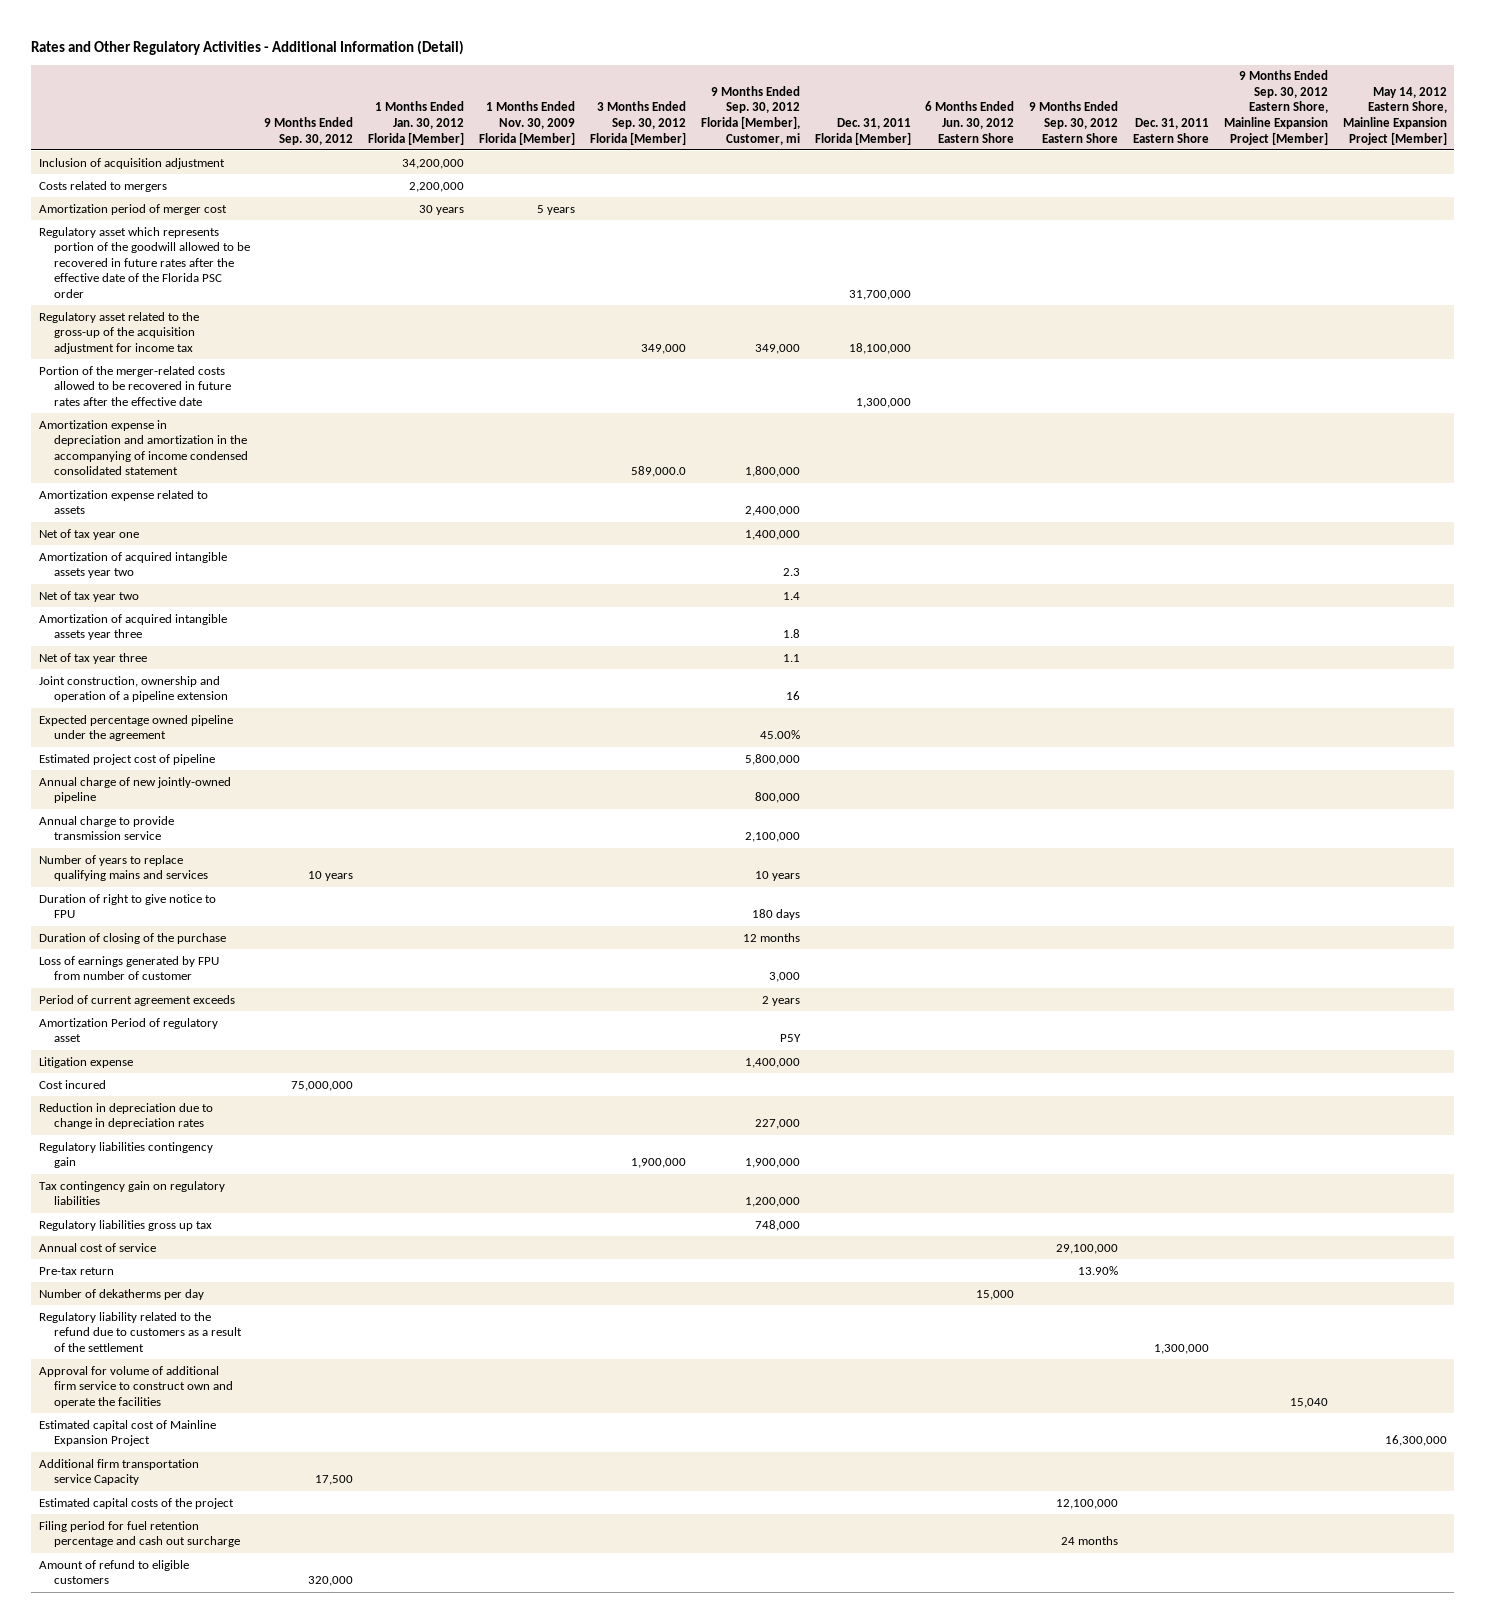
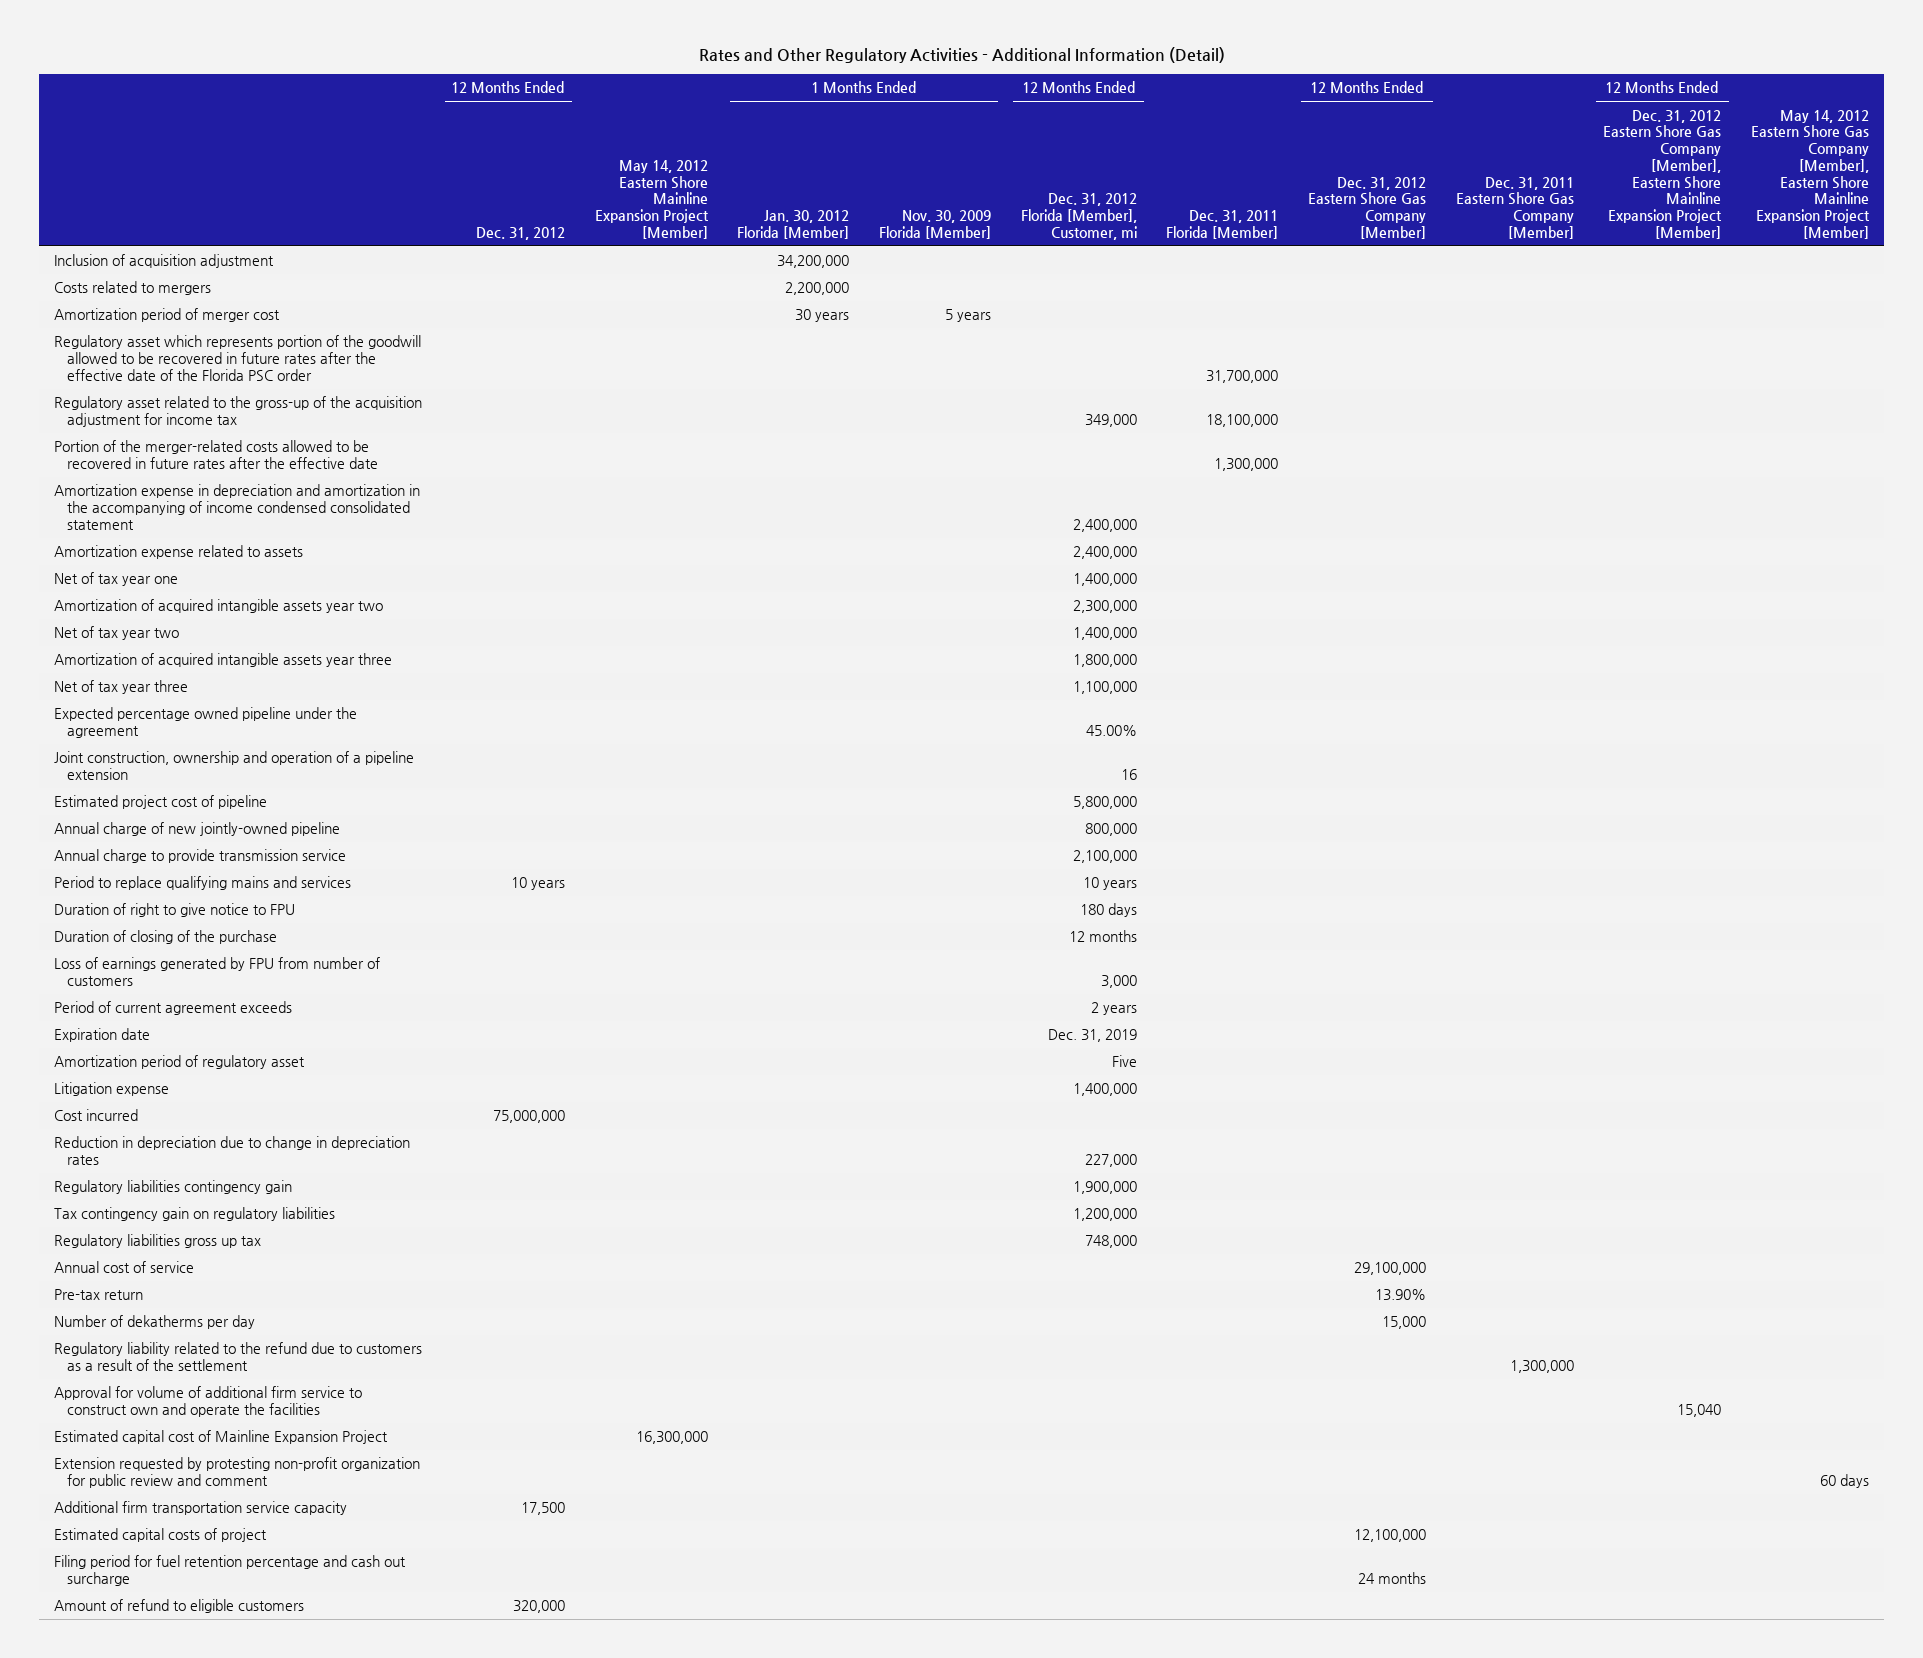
- | 9 Months Ended Sep. 30, 2012 | 1 Months Ended Jan. 30, 2012 Florida [Member] | 1 Months Ended Nov. 30, 2009 Florida [Member] | 3 Months Ended Sep. 30, 2012 Florida [Member] | 9 Months Ended Sep. 30, 2012 Florida [Member], Customer, mi | Dec. 31, 2011 Florida [Member] | 6 Months Ended Jun. 30, 2012 Eastern Shore | 9 Months Ended Sep. 30, 2012 Eastern Shore | Dec. 31, 2011 Eastern Shore | 9 Months Ended Sep. 30, 2012 Eastern Shore, Mainline Expansion Project [Member] | May 14, 2012 Eastern Shore, Mainline Expansion Project [Member]
+ | 12 Months Ended Dec. 31, 2012 | May 14, 2012 Eastern Shore Mainline Expansion Project [Member] | 1 Months Ended Jan. 30, 2012 Florida [Member] | 1 Months Ended Nov. 30, 2009 Florida [Member] | 12 Months Ended Dec. 31, 2012 Florida [Member], Customer, mi | Dec. 31, 2011 Florida [Member] | 12 Months Ended Dec. 31, 2012 Eastern Shore Gas Company [Member] | Dec. 31, 2011 Eastern Shore Gas Company [Member] | 12 Months Ended Dec. 31, 2012 Eastern Shore Gas Company [Member], Eastern Shore Mainline Expansion Project [Member] | May 14, 2012 Eastern Shore Gas Company [Member], Eastern Shore Mainline Expansion Project [Member]
moved down: Joint construction, ownership and operation of a pipeline extension | | | | | 16 | | | | |
- Number of years to replace qualifying mains and services | 10 years | | | | 10 years | | | | | |
+ Period to replace qualifying mains and services | 10 years | | | | 10 years | | | | |
- Loss of earnings generated by FPU from number of customer | | | | | 3,000 | | | | | |
+ Loss of earnings generated by FPU from number of customers | | | | | 3,000 | | | | |
- Amortization Period of regulatory asset | | | | | P5Y | | | | | |
+ Expiration date | | | | | Dec. 31, 2019 | | | | |
+ Amortization period of regulatory asset | | | | | Five | | | | |
- Cost incured | 75,000,000 | | | | | | | | | |
+ Cost incurred | 75,000,000 | | | | | | | | |
- Additional firm transportation service Capacity | 17,500 | | | | | | | | | |
- Estimated capital costs of the project | | | | | | | | 12,100,000 | | |
+ Extension requested by protesting non-profit organization for public review and comment | | | | | | | | | | 60 days
+ Additional firm transportation service capacity | 17,500 | | | | | | | | |
+ Estimated capital costs of project | | | | | | | 12,100,000 | | |

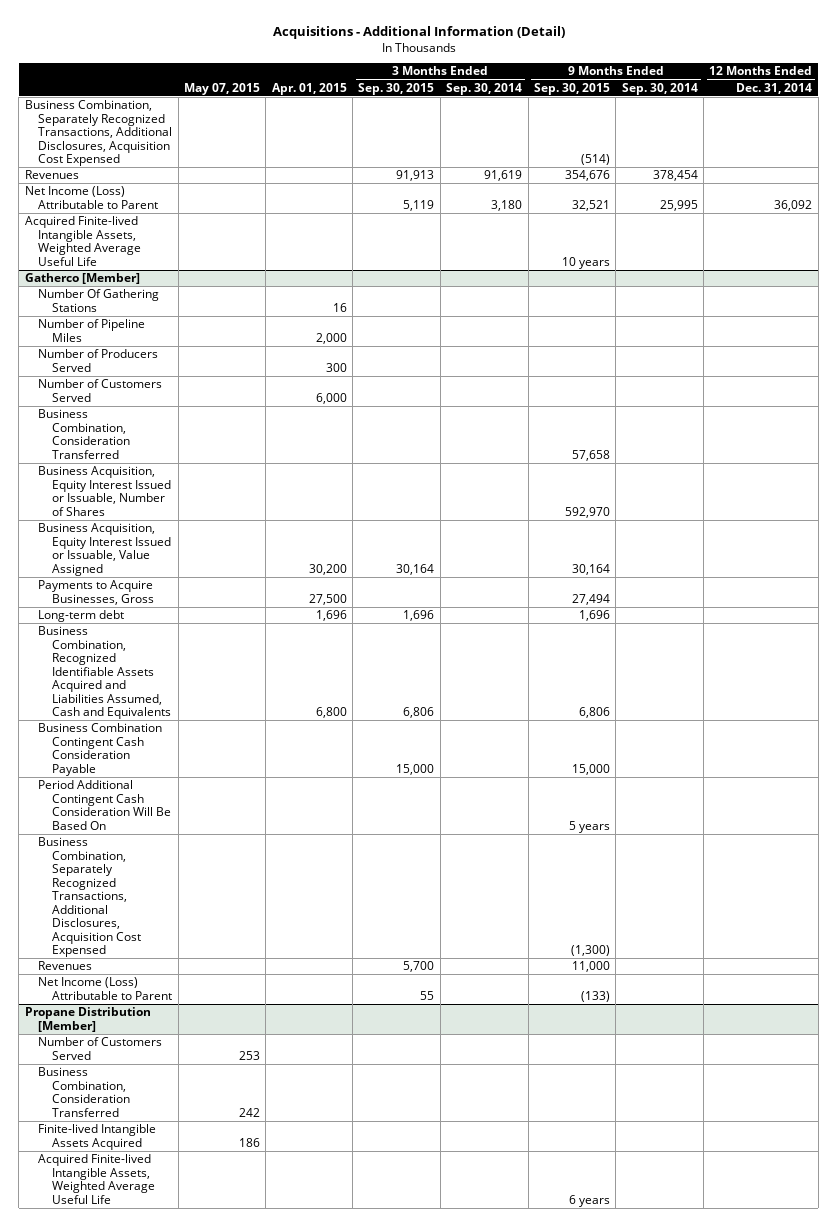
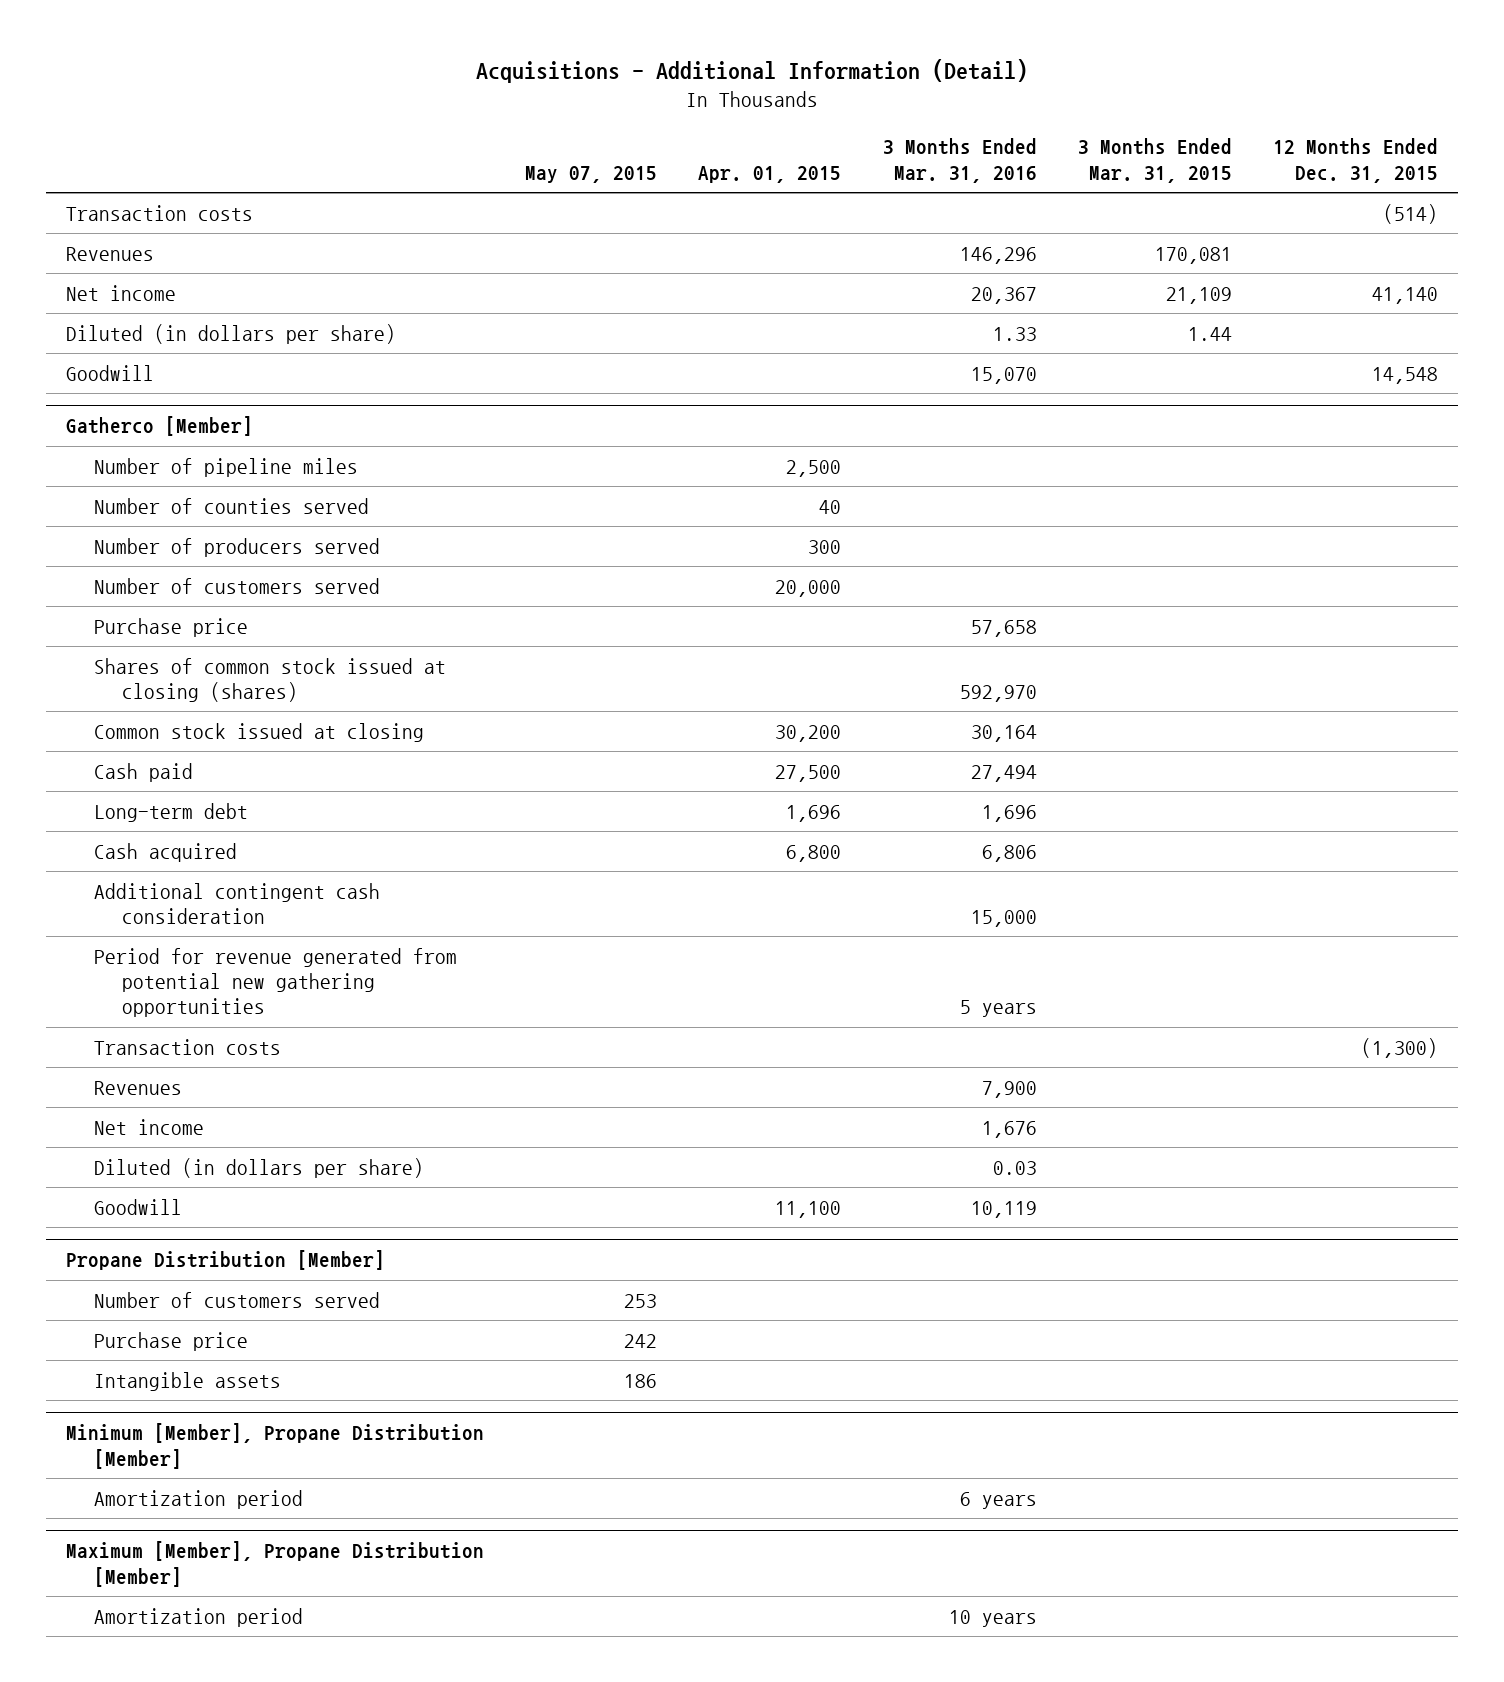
- | May 07, 2015 | Apr. 01, 2015 | 3 Months Ended Sep. 30, 2015 | 3 Months Ended Sep. 30, 2014 | 9 Months Ended Sep. 30, 2015 | 9 Months Ended Sep. 30, 2014 | 12 Months Ended Dec. 31, 2014
+ | May 07, 2015 | Apr. 01, 2015 | 3 Months Ended Mar. 31, 2016 | 3 Months Ended Mar. 31, 2015 | 12 Months Ended Dec. 31, 2015
- Business Combination, Separately Recognized Transactions, Additional Disclosures, Acquisition Cost Expensed | | | | | (514) | |
+ Transaction costs | | | | | (514)
- Net Income (Loss) Attributable to Parent | | | 5,119 | 3,180 | 32,521 | 25,995 | 36,092
- Acquired Finite-lived Intangible Assets, Weighted Average Useful Life | | | | | 10 years | |
+ Net income | | | 20,367 | 21,109 | 41,140
+ Diluted (in dollars per share) | | | 1.33 | 1.44 |
+ Goodwill | | | 15,070 | | 14,548
@ Gatherco [Member]
- Number Of Gathering Stations | | 16 | | | | |
- Number of Pipeline Miles | | 2,000 | | | | |
- Number of Producers Served | | 300 | | | | |
- Number of Customers Served | | 6,000 | | | | |
- Business Combination, Consideration Transferred | | | | | 57,658 | |
- Business Acquisition, Equity Interest Issued or Issuable, Number of Shares | | | | | 592,970 | |
- Business Acquisition, Equity Interest Issued or Issuable, Value Assigned | | 30,200 | 30,164 | | 30,164 | |
- Payments to Acquire Businesses, Gross | | 27,500 | | | 27,494 | |
+ Number of pipeline miles | | 2,500 | | |
+ Number of counties served | | 40 | | |
+ Number of producers served | | 300 | | |
+ Number of customers served | | 20,000 | | |
+ Purchase price | | | 57,658 | |
+ Shares of common stock issued at closing (shares) | | | 592,970 | |
+ Common stock issued at closing | | 30,200 | 30,164 | |
+ Cash paid | | 27,500 | 27,494 | |
- Business Combination, Recognized Identifiable Assets Acquired and Liabilities Assumed, Cash and Equivalents | | 6,800 | 6,806 | | 6,806 | |
- Business Combination Contingent Cash Consideration Payable | | | 15,000 | | 15,000 | |
- Period Additional Contingent Cash Consideration Will Be Based On | | | | | 5 years | |
- Business Combination, Separately Recognized Transactions, Additional Disclosures, Acquisition Cost Expensed | | | | | (1,300) | |
+ Cash acquired | | 6,800 | 6,806 | |
+ Additional contingent cash consideration | | | 15,000 | |
+ Period for revenue generated from potential new gathering opportunities | | | 5 years | |
+ Transaction costs | | | | | (1,300)
- Net Income (Loss) Attributable to Parent | | | 55 | | (133) | |
+ Net income | | | 1,676 | |
+ Diluted (in dollars per share) | | | 0.03 | |
+ Goodwill | | 11,100 | 10,119 | |
@ Propane Distribution [Member]
- Number of Customers Served | 253 | | | | | |
- Business Combination, Consideration Transferred | 242 | | | | | |
- Finite-lived Intangible Assets Acquired | 186 | | | | | |
- Acquired Finite-lived Intangible Assets, Weighted Average Useful Life | | | | | 6 years | |
+ Number of customers served | 253 | | | |
+ Purchase price | 242 | | | |
+ Intangible assets | 186 | | | |
+ Minimum [Member], Propane Distribution [Member]
+ Amortization period | | | 6 years | |
+ Maximum [Member], Propane Distribution [Member]
+ Amortization period | | | 10 years | |

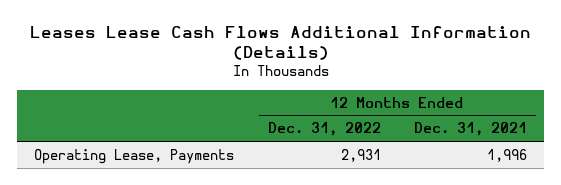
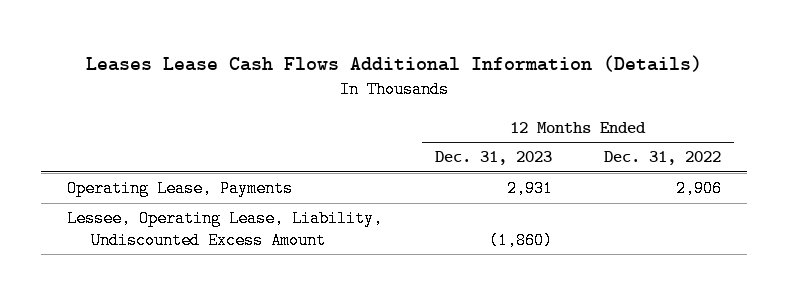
- | 12 Months Ended Dec. 31, 2022 | 12 Months Ended Dec. 31, 2021
+ | 12 Months Ended Dec. 31, 2023 | 12 Months Ended Dec. 31, 2022
- Operating Lease, Payments | 2,931 | 1,996
+ Operating Lease, Payments | 2,931 | 2,906
+ Lessee, Operating Lease, Liability, Undiscounted Excess Amount | (1,860) |

